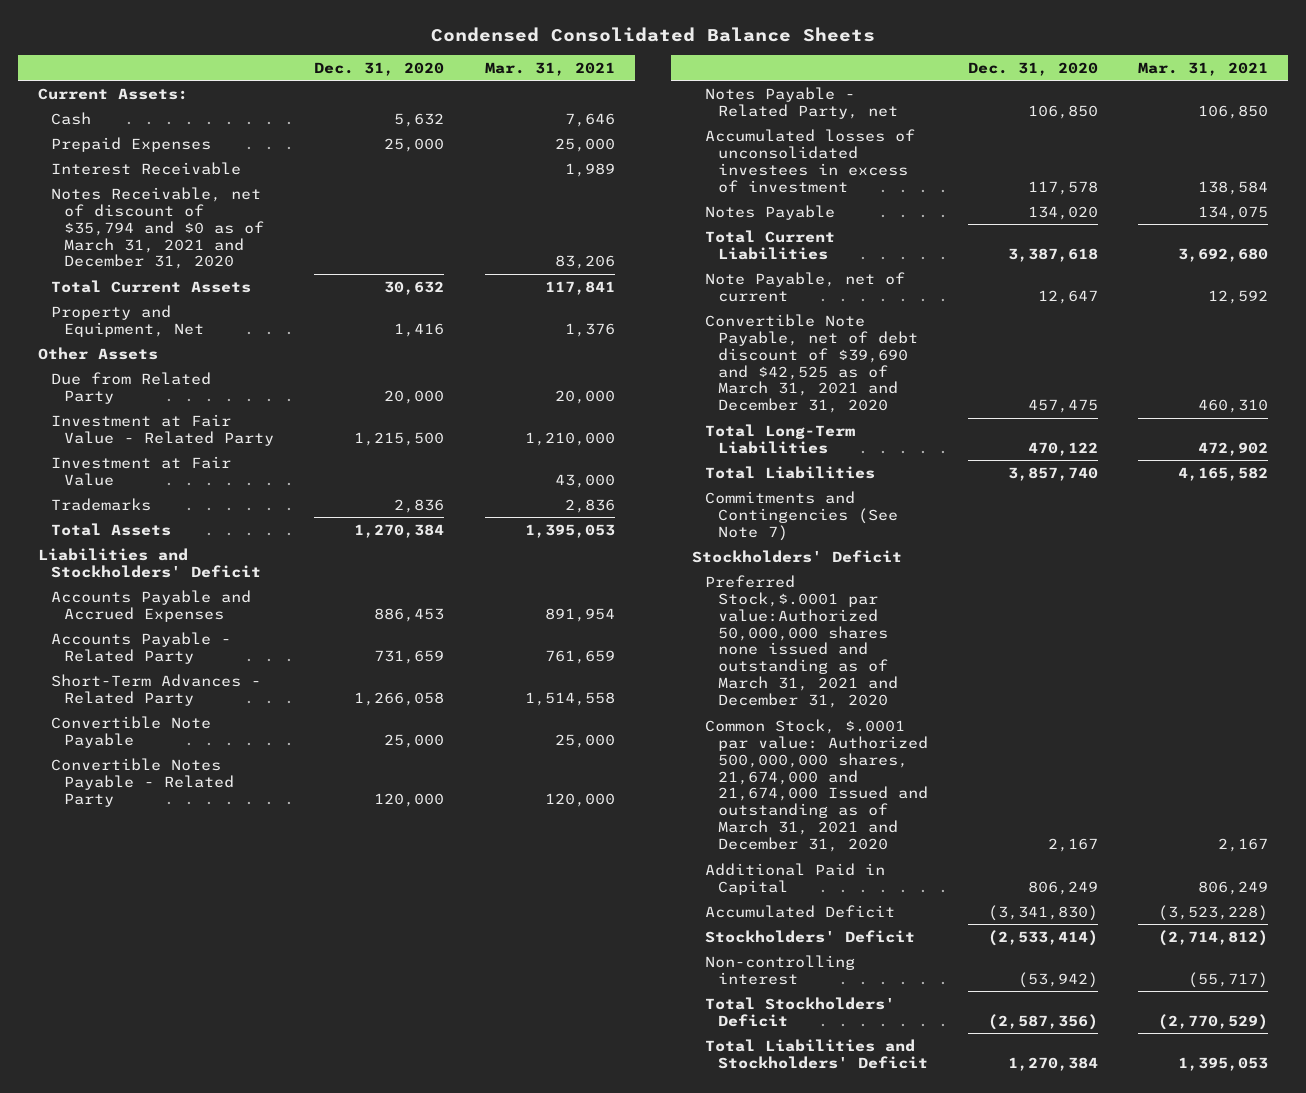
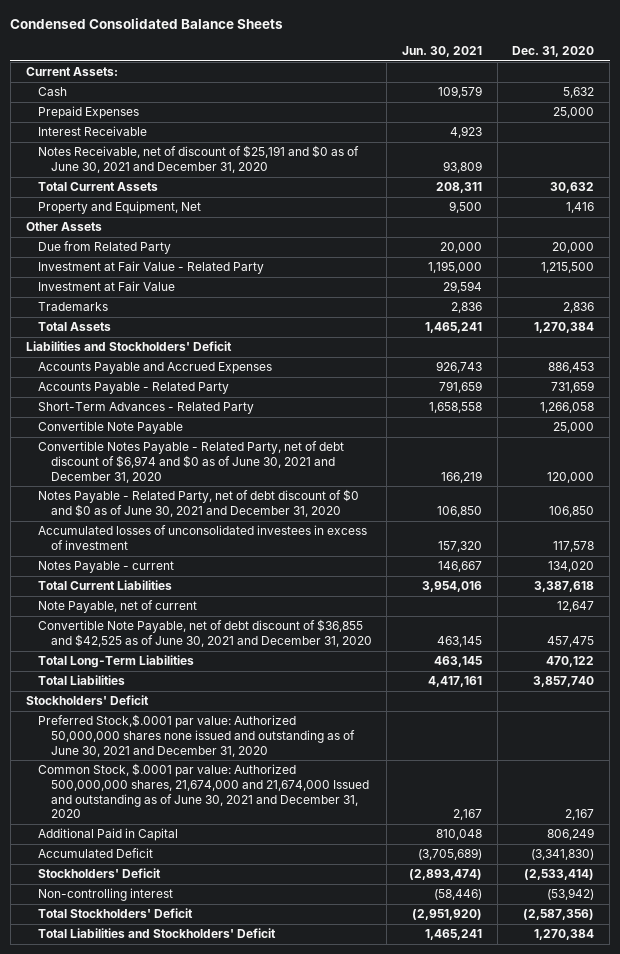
- | Dec. 31, 2020 | Mar. 31, 2021
+ | Jun. 30, 2021 | Dec. 31, 2020
- Notes Receivable, net of discount of $35,794 and $0 as of March 31, 2021 and December 31, 2020 | | 83,206
+ Notes Receivable, net of discount of $25,191 and $0 as of June 30, 2021 and December 31, 2020 | 93,809 |
- Convertible Notes Payable - Related Party | 120,000 | 120,000
- Notes Payable - Related Party, net | 106,850 | 106,850
+ Convertible Notes Payable - Related Party, net of debt discount of $6,974 and $0 as of June 30, 2021 and December 31, 2020 | 166,219 | 120,000
+ Notes Payable - Related Party, net of debt discount of $0 and $0 as of June 30, 2021 and December 31, 2020 | 106,850 | 106,850
- Notes Payable | 134,020 | 134,075
+ Notes Payable - current | 146,667 | 134,020
- Convertible Note Payable, net of debt discount of $39,690 and $42,525 as of March 31, 2021 and December 31, 2020 | 457,475 | 460,310
+ Convertible Note Payable, net of debt discount of $36,855 and $42,525 as of June 30, 2021 and December 31, 2020 | 463,145 | 457,475
- Commitments and Contingencies (See Note 7)
- Preferred Stock,$.0001 par value:Authorized 50,000,000 shares none issued and outstanding as of March 31, 2021 and December 31, 2020
- Common Stock, $.0001 par value: Authorized 500,000,000 shares, 21,674,000 and 21,674,000 Issued and outstanding as of March 31, 2021 and December 31, 2020 | 2,167 | 2,167
+ Preferred Stock,$.0001 par value: Authorized 50,000,000 shares none issued and outstanding as of June 30, 2021 and December 31, 2020
+ Common Stock, $.0001 par value: Authorized 500,000,000 shares, 21,674,000 and 21,674,000 Issued and outstanding as of June 30, 2021 and December 31, 2020 | 2,167 | 2,167

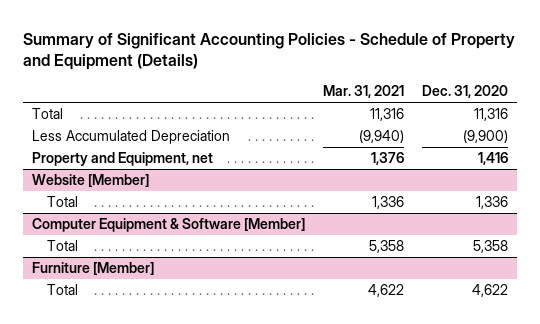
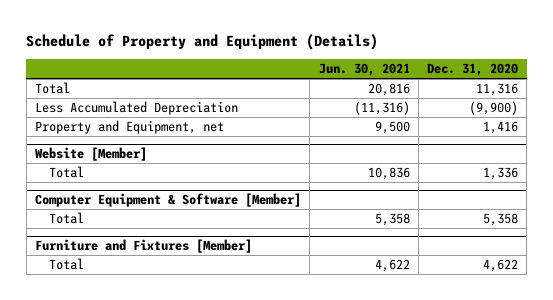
- Summary of Significant Accounting Policies - Schedule of Property and Equipment (Details)
+ Schedule of Property and Equipment (Details)
- | Mar. 31, 2021 | Dec. 31, 2020
+ | Jun. 30, 2021 | Dec. 31, 2020
- Furniture [Member]
+ Furniture and Fixtures [Member]

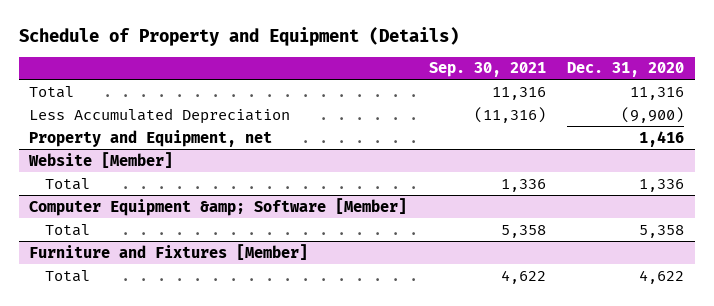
- | Jun. 30, 2021 | Dec. 31, 2020
+ | Sep. 30, 2021 | Dec. 31, 2020
- Computer Equipment & Software [Member]
+ Computer Equipment &amp; Software [Member]

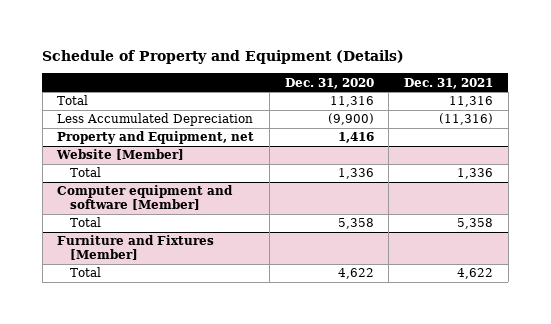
- | Sep. 30, 2021 | Dec. 31, 2020
+ | Dec. 31, 2020 | Dec. 31, 2021
- Computer Equipment &amp; Software [Member]
+ Computer equipment and software [Member]

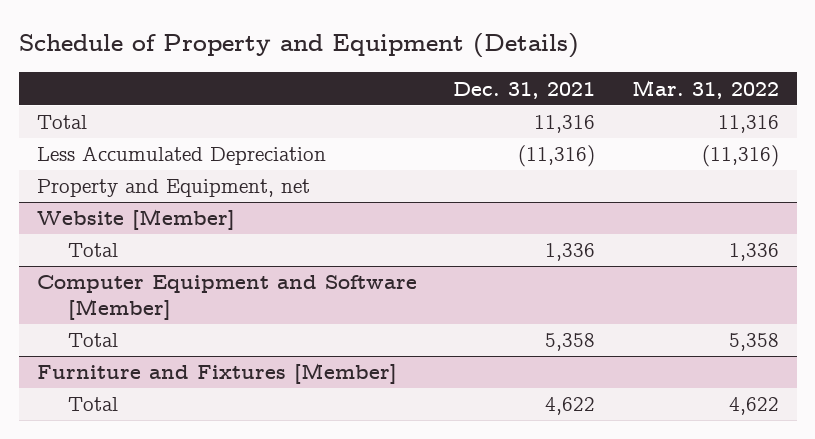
- | Dec. 31, 2020 | Dec. 31, 2021
+ | Dec. 31, 2021 | Mar. 31, 2022
- Computer equipment and software [Member]
+ Computer Equipment and Software [Member]

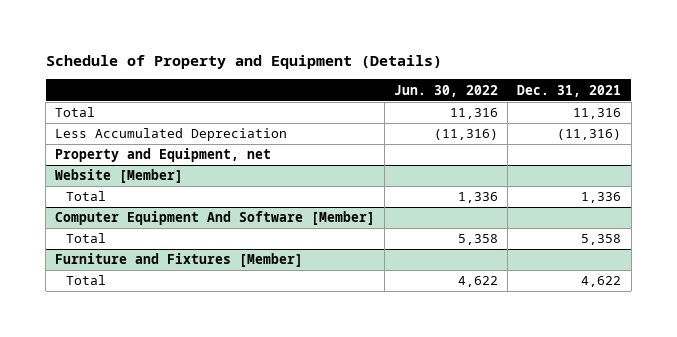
- | Dec. 31, 2021 | Mar. 31, 2022
+ | Jun. 30, 2022 | Dec. 31, 2021
- Computer Equipment and Software [Member]
+ Computer Equipment And Software [Member]

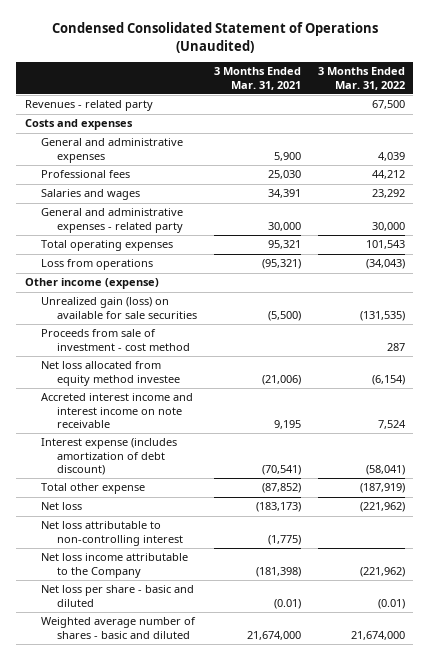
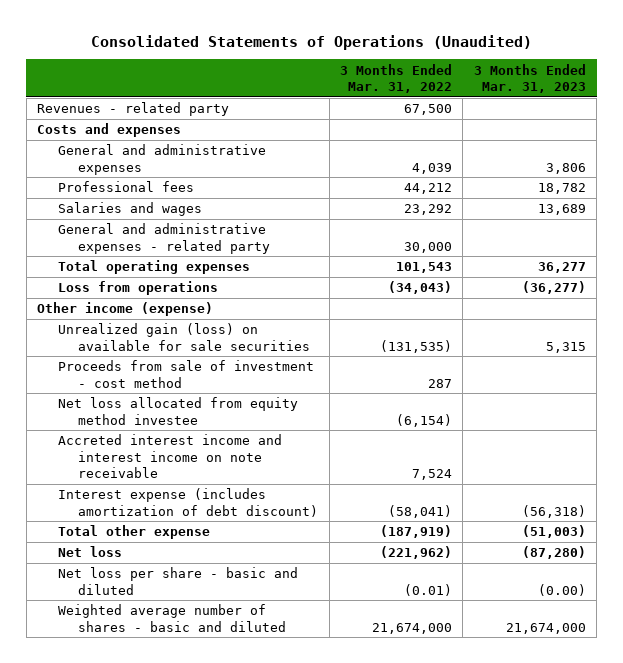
- Condensed Consolidated Statement of Operations (Unaudited)
+ Consolidated Statements of Operations (Unaudited)
- | 3 Months Ended Mar. 31, 2021 | 3 Months Ended Mar. 31, 2022
+ | 3 Months Ended Mar. 31, 2022 | 3 Months Ended Mar. 31, 2023
- Net loss attributable to non-controlling interest | (1,775) |
- Net loss income attributable to the Company | (181,398) | (221,962)

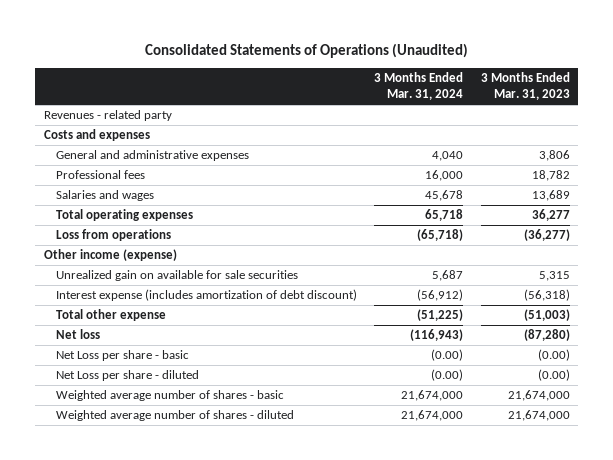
- | 3 Months Ended Mar. 31, 2022 | 3 Months Ended Mar. 31, 2023
+ | 3 Months Ended Mar. 31, 2024 | 3 Months Ended Mar. 31, 2023
- General and administrative expenses - related party | 30,000 |
- Unrealized gain (loss) on available for sale securities | (131,535) | 5,315
- Proceeds from sale of investment - cost method | 287 |
- Net loss allocated from equity method investee | (6,154) |
- Accreted interest income and interest income on note receivable | 7,524 |
+ Unrealized gain on available for sale securities | 5,687 | 5,315
- Net loss per share - basic and diluted | (0.01) | (0.00)
- Weighted average number of shares - basic and diluted | 21,674,000 | 21,674,000
+ Net Loss per share - basic | (0.00) | (0.00)
+ Net Loss per share - diluted | (0.00) | (0.00)
+ Weighted average number of shares - basic | 21,674,000 | 21,674,000
+ Weighted average number of shares - diluted | 21,674,000 | 21,674,000

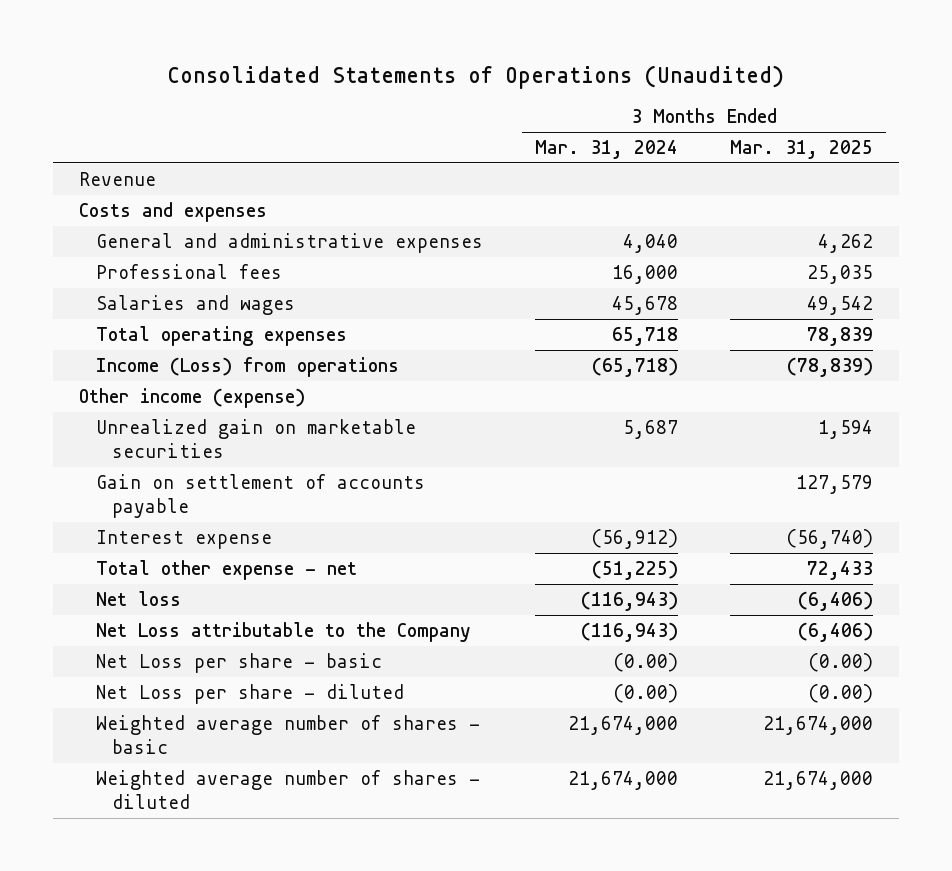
- | 3 Months Ended Mar. 31, 2024 | 3 Months Ended Mar. 31, 2023
+ | 3 Months Ended Mar. 31, 2024 | 3 Months Ended Mar. 31, 2025
- Revenues - related party
+ Revenue
- Loss from operations | (65,718) | (36,277)
+ Income (Loss) from operations | (65,718) | (78,839)
- Unrealized gain on available for sale securities | 5,687 | 5,315
- Interest expense (includes amortization of debt discount) | (56,912) | (56,318)
- Total other expense | (51,225) | (51,003)
+ Unrealized gain on marketable securities | 5,687 | 1,594
+ Gain on settlement of accounts payable | | 127,579
+ Interest expense | (56,912) | (56,740)
+ Total other expense - net | (51,225) | 72,433
+ Net Loss attributable to the Company | (116,943) | (6,406)

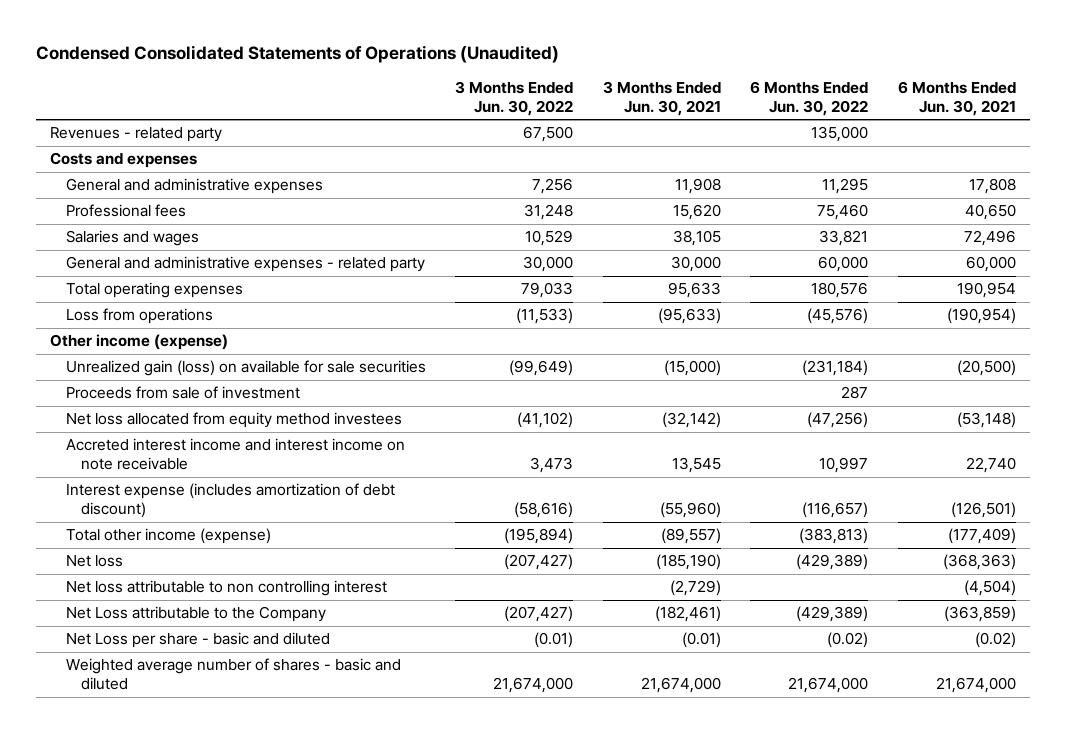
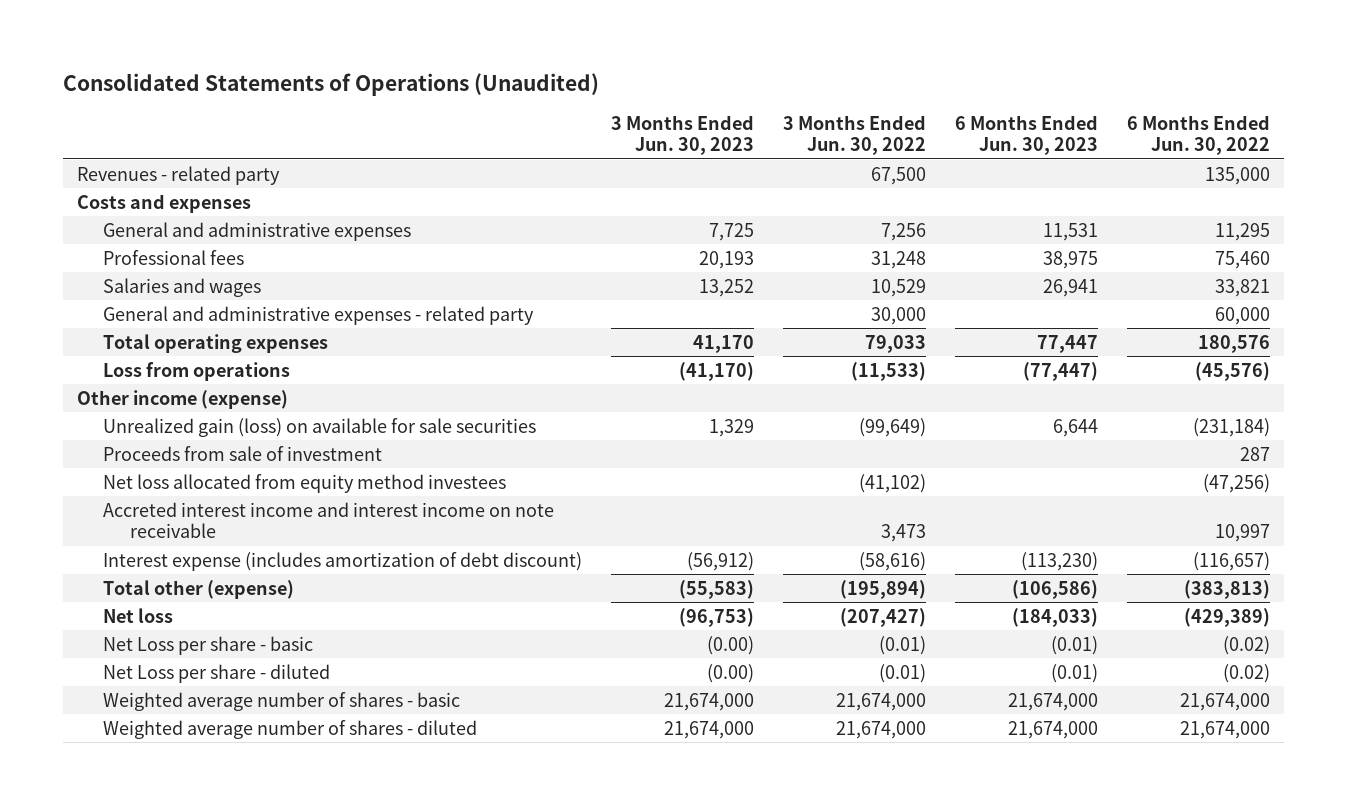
- Condensed Consolidated Statements of Operations (Unaudited)
+ Consolidated Statements of Operations (Unaudited)
- | 3 Months Ended Jun. 30, 2022 | 3 Months Ended Jun. 30, 2021 | 6 Months Ended Jun. 30, 2022 | 6 Months Ended Jun. 30, 2021
+ | 3 Months Ended Jun. 30, 2023 | 3 Months Ended Jun. 30, 2022 | 6 Months Ended Jun. 30, 2023 | 6 Months Ended Jun. 30, 2022
- Total other income (expense) | (195,894) | (89,557) | (383,813) | (177,409)
+ Total other (expense) | (55,583) | (195,894) | (106,586) | (383,813)
- Net loss attributable to non controlling interest | | (2,729) | | (4,504)
- Net Loss attributable to the Company | (207,427) | (182,461) | (429,389) | (363,859)
- Net Loss per share - basic and diluted | (0.01) | (0.01) | (0.02) | (0.02)
- Weighted average number of shares - basic and diluted | 21,674,000 | 21,674,000 | 21,674,000 | 21,674,000
+ Net Loss per share - basic | (0.00) | (0.01) | (0.01) | (0.02)
+ Net Loss per share - diluted | (0.00) | (0.01) | (0.01) | (0.02)
+ Weighted average number of shares - basic | 21,674,000 | 21,674,000 | 21,674,000 | 21,674,000
+ Weighted average number of shares - diluted | 21,674,000 | 21,674,000 | 21,674,000 | 21,674,000

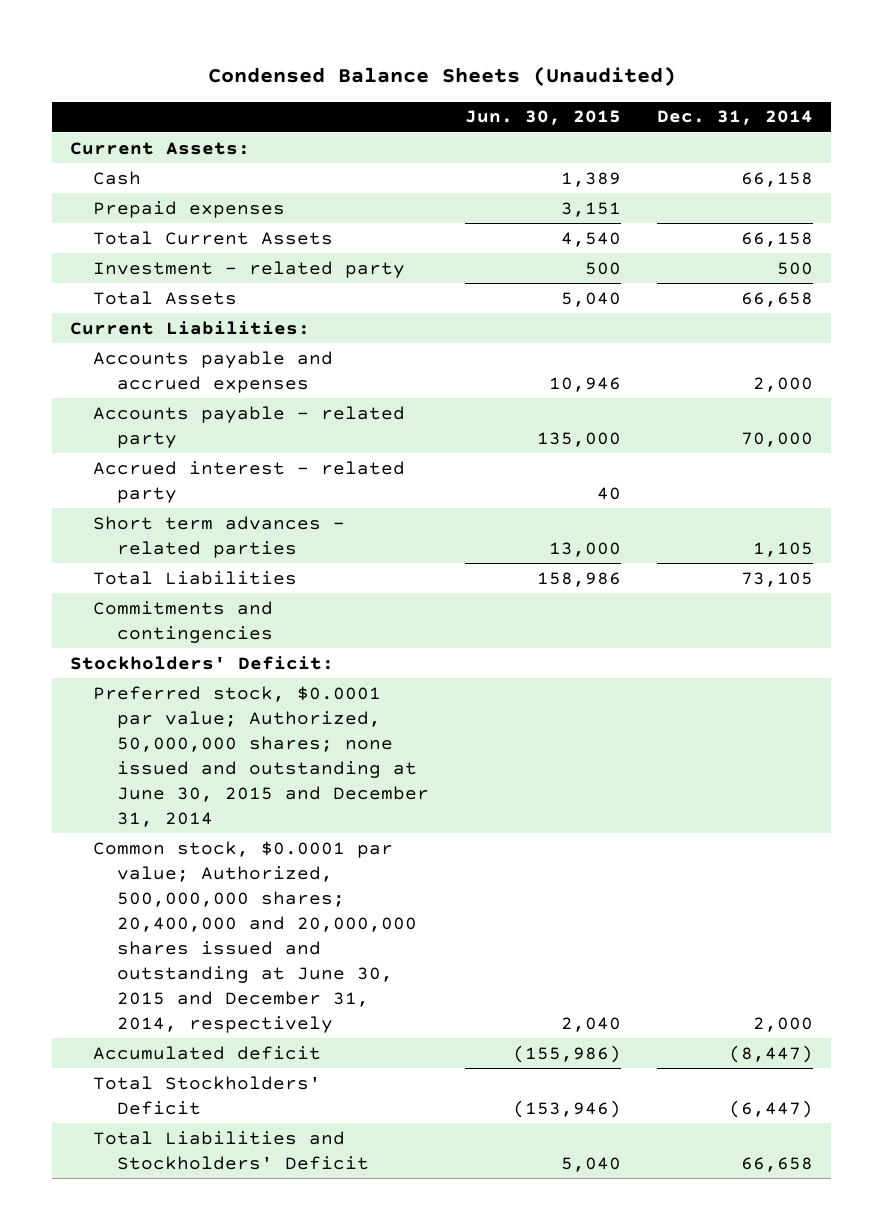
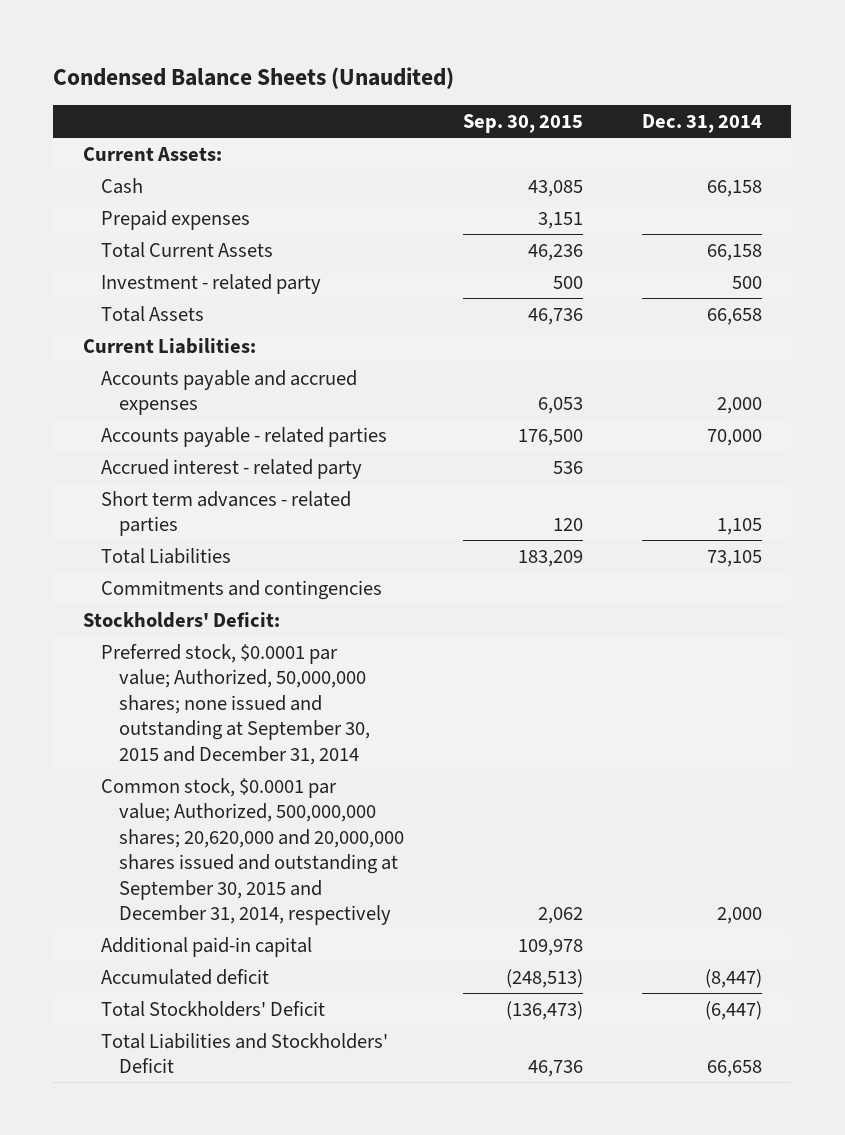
- | Jun. 30, 2015 | Dec. 31, 2014
+ | Sep. 30, 2015 | Dec. 31, 2014
- Accounts payable - related party | 135,000 | 70,000
+ Accounts payable - related parties | 176,500 | 70,000
- Preferred stock, $0.0001 par value; Authorized, 50,000,000 shares; none issued and outstanding at June 30, 2015 and December 31, 2014
- Common stock, $0.0001 par value; Authorized, 500,000,000 shares; 20,400,000 and 20,000,000 shares issued and outstanding at June 30, 2015 and December 31, 2014, respectively | 2,040 | 2,000
+ Preferred stock, $0.0001 par value; Authorized, 50,000,000 shares; none issued and outstanding at September 30, 2015 and December 31, 2014
+ Common stock, $0.0001 par value; Authorized, 500,000,000 shares; 20,620,000 and 20,000,000 shares issued and outstanding at September 30, 2015 and December 31, 2014, respectively | 2,062 | 2,000
+ Additional paid-in capital | 109,978 |

